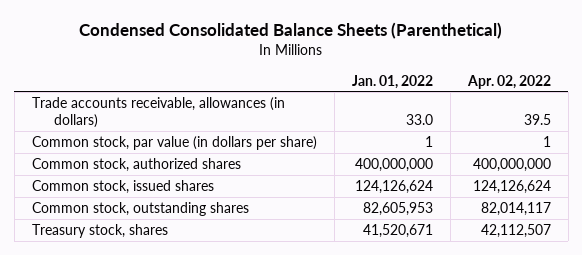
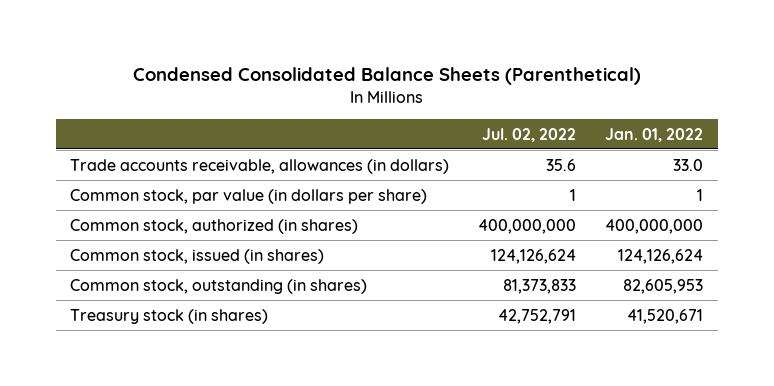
- | Jan. 01, 2022 | Apr. 02, 2022
+ | Jul. 02, 2022 | Jan. 01, 2022
- Common stock, authorized shares | 400,000,000 | 400,000,000
- Common stock, issued shares | 124,126,624 | 124,126,624
- Common stock, outstanding shares | 82,605,953 | 82,014,117
- Treasury stock, shares | 41,520,671 | 42,112,507
+ Common stock, authorized (in shares) | 400,000,000 | 400,000,000
+ Common stock, issued (in shares) | 124,126,624 | 124,126,624
+ Common stock, outstanding (in shares) | 81,373,833 | 82,605,953
+ Treasury stock (in shares) | 42,752,791 | 41,520,671

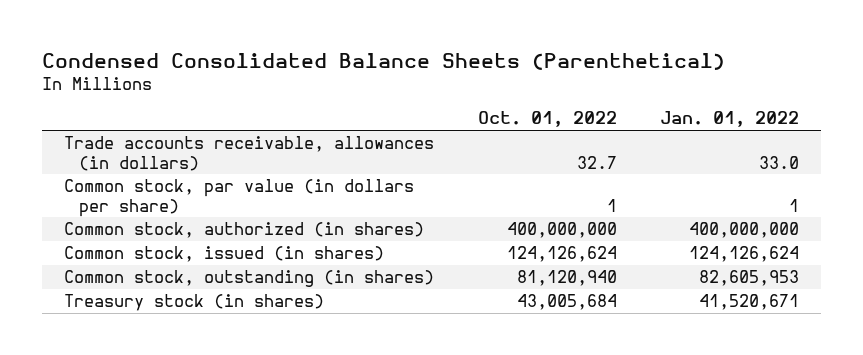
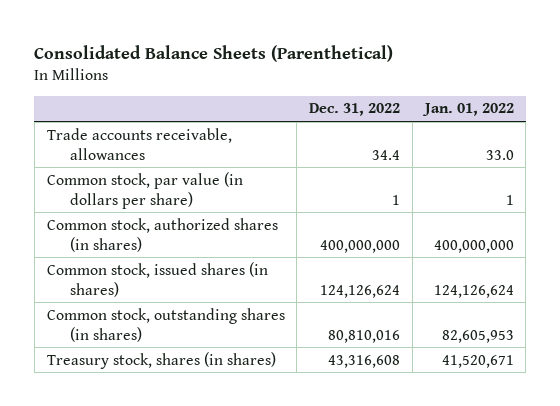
- Condensed Consolidated Balance Sheets (Parenthetical)
+ Consolidated Balance Sheets (Parenthetical)
- | Oct. 01, 2022 | Jan. 01, 2022
+ | Dec. 31, 2022 | Jan. 01, 2022
- Trade accounts receivable, allowances (in dollars) | 32.7 | 33.0
+ Trade accounts receivable, allowances | 34.4 | 33.0
- Common stock, authorized (in shares) | 400,000,000 | 400,000,000
- Common stock, issued (in shares) | 124,126,624 | 124,126,624
- Common stock, outstanding (in shares) | 81,120,940 | 82,605,953
- Treasury stock (in shares) | 43,005,684 | 41,520,671
+ Common stock, authorized shares (in shares) | 400,000,000 | 400,000,000
+ Common stock, issued shares (in shares) | 124,126,624 | 124,126,624
+ Common stock, outstanding shares (in shares) | 80,810,016 | 82,605,953
+ Treasury stock, shares (in shares) | 43,316,608 | 41,520,671

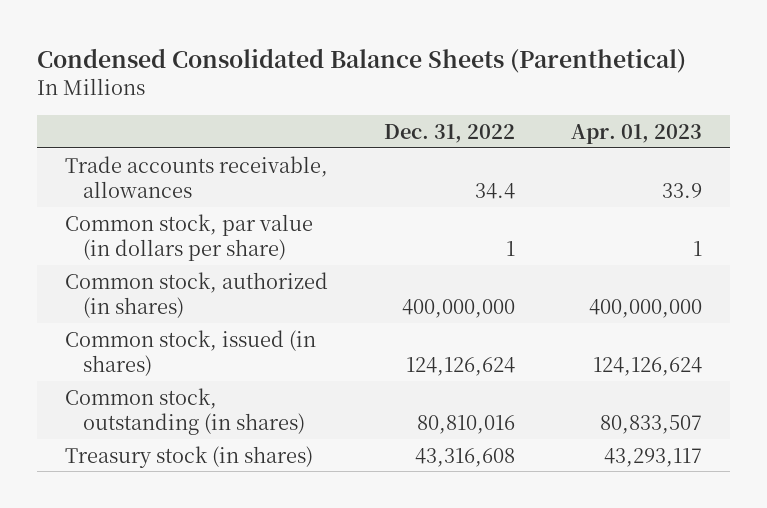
- Consolidated Balance Sheets (Parenthetical)
+ Condensed Consolidated Balance Sheets (Parenthetical)
- | Dec. 31, 2022 | Jan. 01, 2022
+ | Dec. 31, 2022 | Apr. 01, 2023
- Common stock, authorized shares (in shares) | 400,000,000 | 400,000,000
- Common stock, issued shares (in shares) | 124,126,624 | 124,126,624
- Common stock, outstanding shares (in shares) | 80,810,016 | 82,605,953
- Treasury stock, shares (in shares) | 43,316,608 | 41,520,671
+ Common stock, authorized (in shares) | 400,000,000 | 400,000,000
+ Common stock, issued (in shares) | 124,126,624 | 124,126,624
+ Common stock, outstanding (in shares) | 80,810,016 | 80,833,507
+ Treasury stock (in shares) | 43,316,608 | 43,293,117

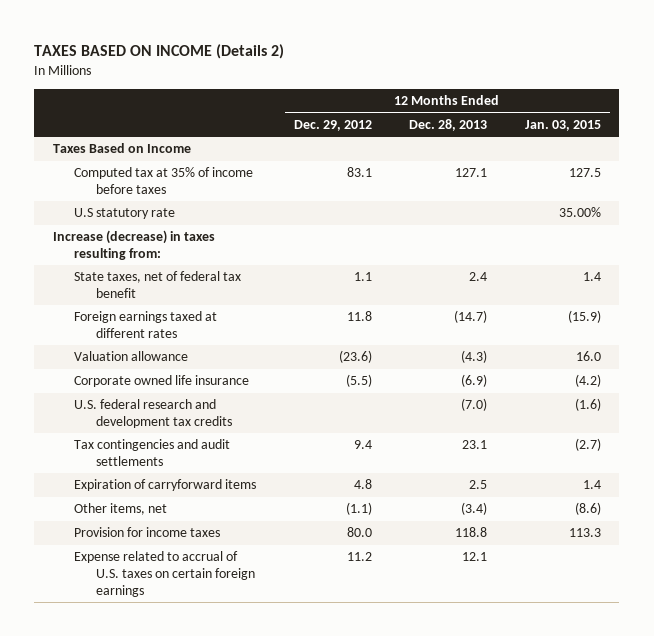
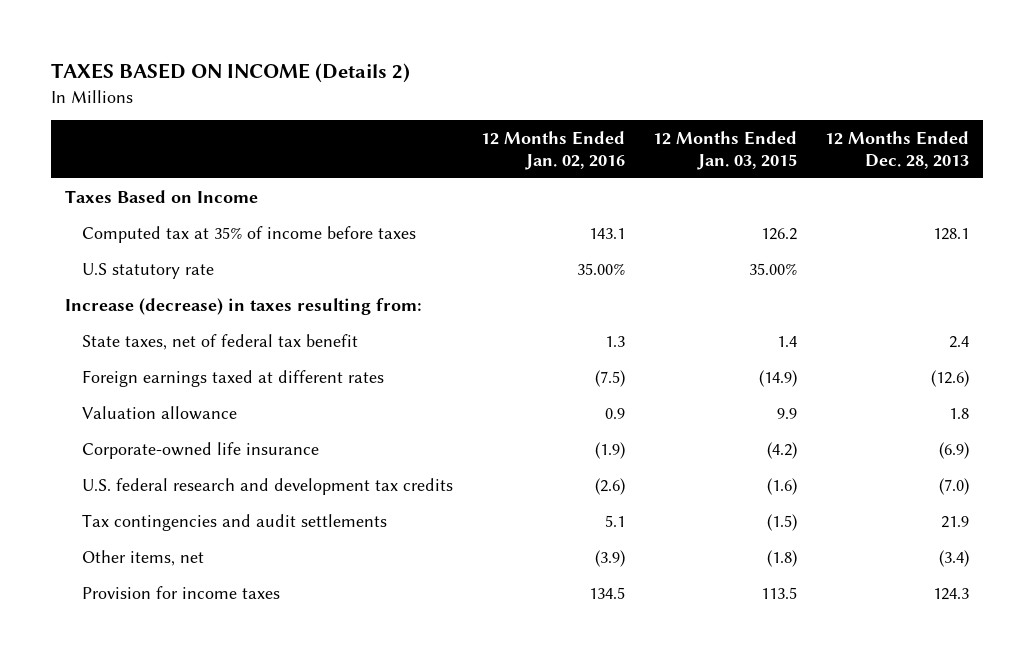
- | 12 Months Ended Dec. 29, 2012 | 12 Months Ended Dec. 28, 2013 | 12 Months Ended Jan. 03, 2015
+ | 12 Months Ended Jan. 02, 2016 | 12 Months Ended Jan. 03, 2015 | 12 Months Ended Dec. 28, 2013
- Computed tax at 35% of income before taxes | 83.1 | 127.1 | 127.5
+ Computed tax at 35% of income before taxes | 143.1 | 126.2 | 128.1
- Foreign earnings taxed at different rates | 11.8 | (14.7) | (15.9)
- Valuation allowance | (23.6) | (4.3) | 16.0
- Corporate owned life insurance | (5.5) | (6.9) | (4.2)
+ Foreign earnings taxed at different rates | (7.5) | (14.9) | (12.6)
+ Valuation allowance | 0.9 | 9.9 | 1.8
+ Corporate-owned life insurance | (1.9) | (4.2) | (6.9)
- Tax contingencies and audit settlements | 9.4 | 23.1 | (2.7)
- Expiration of carryforward items | 4.8 | 2.5 | 1.4
- Other items, net | (1.1) | (3.4) | (8.6)
- Provision for income taxes | 80.0 | 118.8 | 113.3
- Expense related to accrual of U.S. taxes on certain foreign earnings | 11.2 | 12.1 |
+ Tax contingencies and audit settlements | 5.1 | (1.5) | 21.9
+ Other items, net | (3.9) | (1.8) | (3.4)
+ Provision for income taxes | 134.5 | 113.5 | 124.3

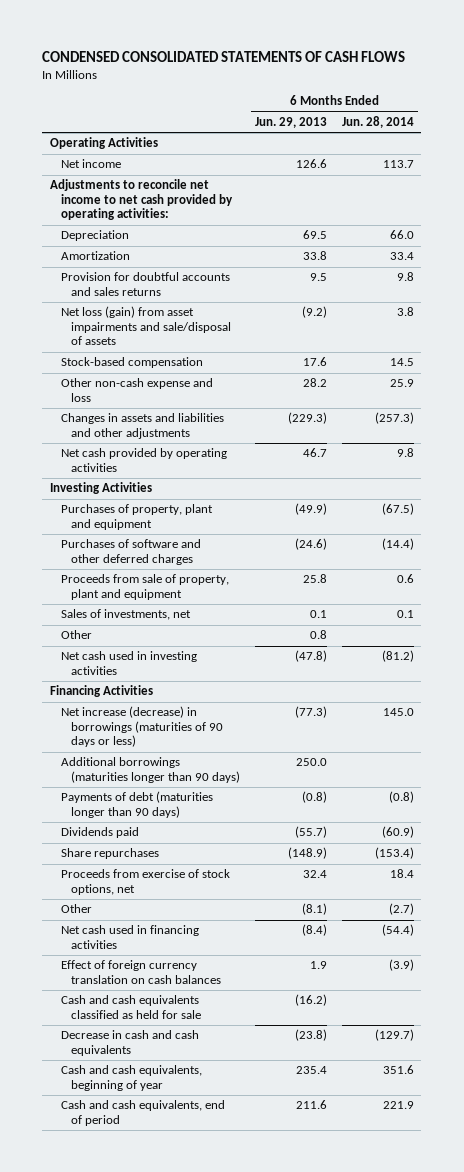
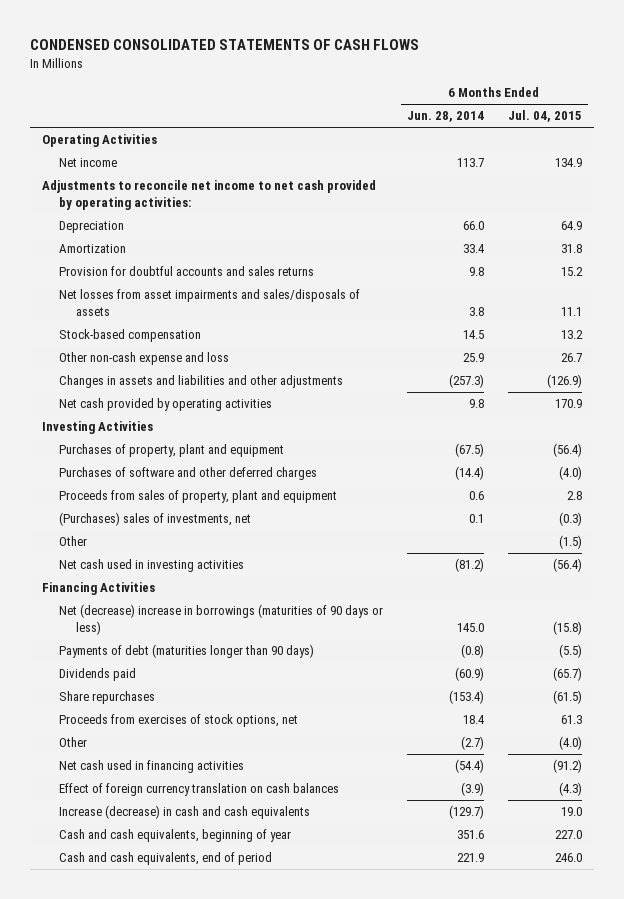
- | 6 Months Ended Jun. 29, 2013 | 6 Months Ended Jun. 28, 2014
+ | 6 Months Ended Jun. 28, 2014 | 6 Months Ended Jul. 04, 2015
- Net loss (gain) from asset impairments and sale/disposal of assets | (9.2) | 3.8
+ Net losses from asset impairments and sales/disposals of assets | 3.8 | 11.1
- Proceeds from sale of property, plant and equipment | 25.8 | 0.6
- Sales of investments, net | 0.1 | 0.1
+ Proceeds from sales of property, plant and equipment | 0.6 | 2.8
+ (Purchases) sales of investments, net | 0.1 | (0.3)
- Net increase (decrease) in borrowings (maturities of 90 days or less) | (77.3) | 145.0
- Additional borrowings (maturities longer than 90 days) | 250.0 |
+ Net (decrease) increase in borrowings (maturities of 90 days or less) | 145.0 | (15.8)
- Proceeds from exercise of stock options, net | 32.4 | 18.4
+ Proceeds from exercises of stock options, net | 18.4 | 61.3
- Cash and cash equivalents classified as held for sale | (16.2) |
- Decrease in cash and cash equivalents | (23.8) | (129.7)
+ Increase (decrease) in cash and cash equivalents | (129.7) | 19.0

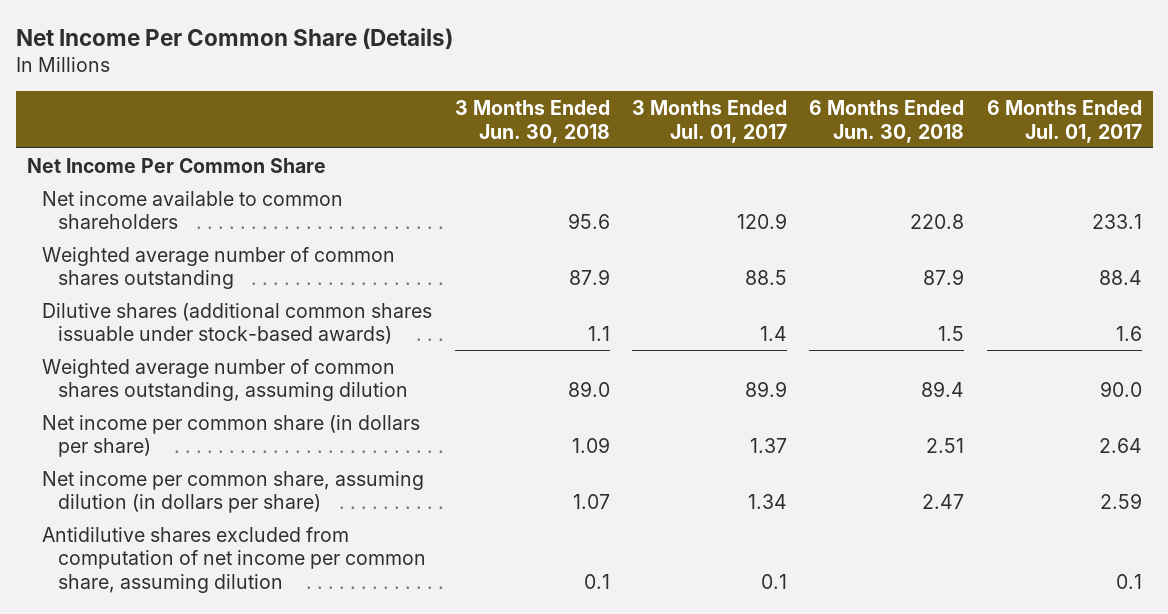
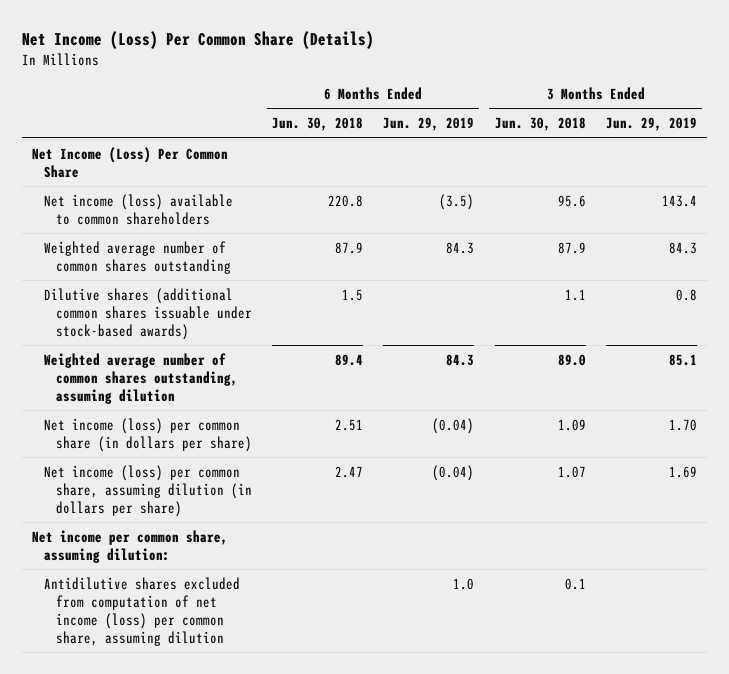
- Net Income Per Common Share (Details)
+ Net Income (Loss) Per Common Share (Details)
- | 3 Months Ended Jun. 30, 2018 | 3 Months Ended Jul. 01, 2017 | 6 Months Ended Jun. 30, 2018 | 6 Months Ended Jul. 01, 2017
+ | 6 Months Ended Jun. 30, 2018 | 6 Months Ended Jun. 29, 2019 | 3 Months Ended Jun. 30, 2018 | 3 Months Ended Jun. 29, 2019
- Net Income Per Common Share
- Net income available to common shareholders | 95.6 | 120.9 | 220.8 | 233.1
+ Net Income (Loss) Per Common Share
+ Net income (loss) available to common shareholders | 220.8 | (3.5) | 95.6 | 143.4
- Net income per common share (in dollars per share) | 1.09 | 1.37 | 2.51 | 2.64
- Net income per common share, assuming dilution (in dollars per share) | 1.07 | 1.34 | 2.47 | 2.59
- Antidilutive shares excluded from computation of net income per common share, assuming dilution | 0.1 | 0.1 | | 0.1
+ Net income (loss) per common share (in dollars per share) | 2.51 | (0.04) | 1.09 | 1.70
+ Net income (loss) per common share, assuming dilution (in dollars per share) | 2.47 | (0.04) | 1.07 | 1.69
+ Net income per common share, assuming dilution:
+ Antidilutive shares excluded from computation of net income (loss) per common share, assuming dilution | | 1.0 | 0.1 |

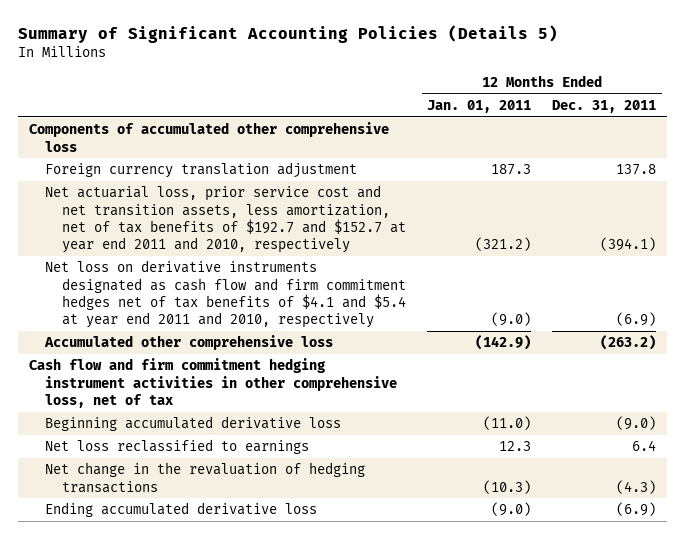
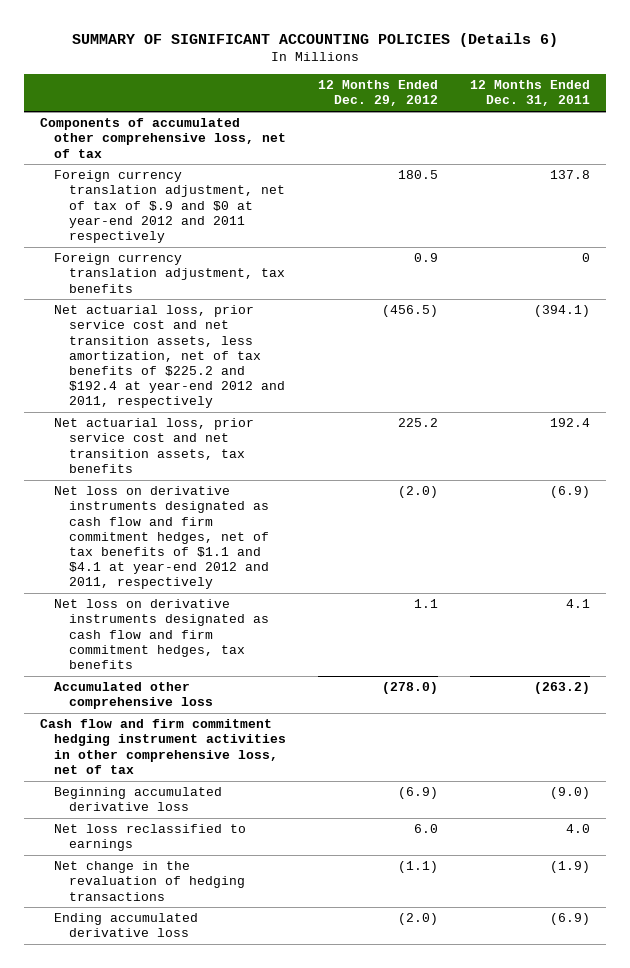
- Summary of Significant Accounting Policies (Details 5)
+ SUMMARY OF SIGNIFICANT ACCOUNTING POLICIES (Details 6)
- | 12 Months Ended Jan. 01, 2011 | 12 Months Ended Dec. 31, 2011
+ | 12 Months Ended Dec. 29, 2012 | 12 Months Ended Dec. 31, 2011
- Components of accumulated other comprehensive loss
- Foreign currency translation adjustment | 187.3 | 137.8
- Net actuarial loss, prior service cost and net transition assets, less amortization, net of tax benefits of $192.7 and $152.7 at year end 2011 and 2010, respectively | (321.2) | (394.1)
- Net loss on derivative instruments designated as cash flow and firm commitment hedges net of tax benefits of $4.1 and $5.4 at year end 2011 and 2010, respectively | (9.0) | (6.9)
+ Components of accumulated other comprehensive loss, net of tax
+ Foreign currency translation adjustment, net of tax of $.9 and $0 at year-end 2012 and 2011 respectively | 180.5 | 137.8
+ Foreign currency translation adjustment, tax benefits | 0.9 | 0
+ Net actuarial loss, prior service cost and net transition assets, less amortization, net of tax benefits of $225.2 and $192.4 at year-end 2012 and 2011, respectively | (456.5) | (394.1)
+ Net actuarial loss, prior service cost and net transition assets, tax benefits | 225.2 | 192.4
+ Net loss on derivative instruments designated as cash flow and firm commitment hedges, net of tax benefits of $1.1 and $4.1 at year-end 2012 and 2011, respectively | (2.0) | (6.9)
+ Net loss on derivative instruments designated as cash flow and firm commitment hedges, tax benefits | 1.1 | 4.1
- Net loss reclassified to earnings | 12.3 | 6.4
- Net change in the revaluation of hedging transactions | (10.3) | (4.3)
+ Net loss reclassified to earnings | 6.0 | 4.0
+ Net change in the revaluation of hedging transactions | (1.1) | (1.9)

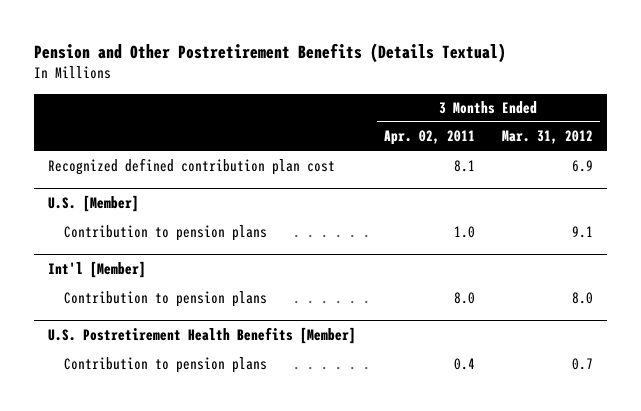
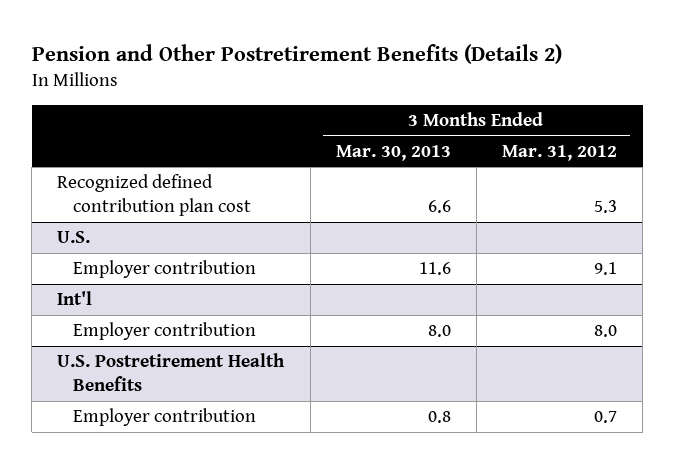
- Pension and Other Postretirement Benefits (Details Textual)
+ Pension and Other Postretirement Benefits (Details 2)
- | 3 Months Ended Apr. 02, 2011 | 3 Months Ended Mar. 31, 2012
+ | 3 Months Ended Mar. 30, 2013 | 3 Months Ended Mar. 31, 2012
- Recognized defined contribution plan cost | 8.1 | 6.9
- U.S. [Member]
- Contribution to pension plans | 1.0 | 9.1
- Int'l [Member]
- Contribution to pension plans | 8.0 | 8.0
- U.S. Postretirement Health Benefits [Member]
- Contribution to pension plans | 0.4 | 0.7
+ Recognized defined contribution plan cost | 6.6 | 5.3
+ U.S.
+ Employer contribution | 11.6 | 9.1
+ Int'l
+ Employer contribution | 8.0 | 8.0
+ U.S. Postretirement Health Benefits
+ Employer contribution | 0.8 | 0.7

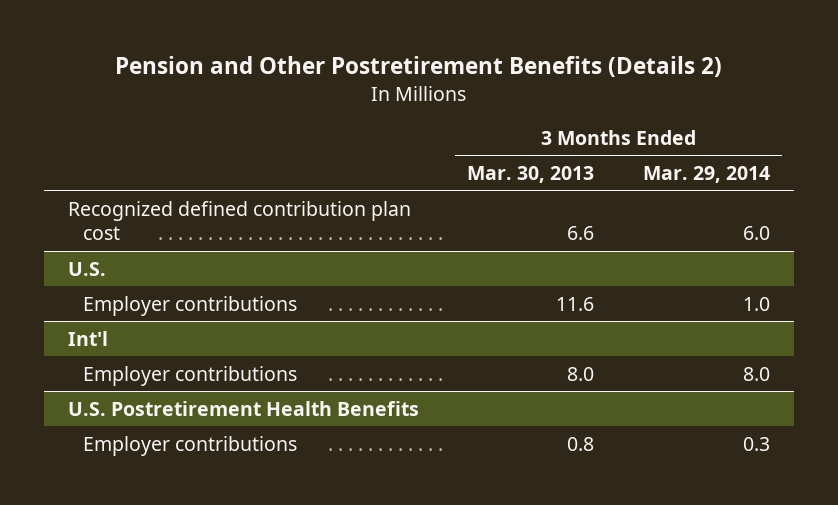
- | 3 Months Ended Mar. 30, 2013 | 3 Months Ended Mar. 31, 2012
+ | 3 Months Ended Mar. 30, 2013 | 3 Months Ended Mar. 29, 2014
@ U.S.
- Employer contribution | 11.6 | 9.1
+ Employer contributions | 11.6 | 1.0
@ Int'l
- Employer contribution | 8.0 | 8.0
+ Employer contributions | 8.0 | 8.0
@ U.S. Postretirement Health Benefits
- Employer contribution | 0.8 | 0.7
+ Employer contributions | 0.8 | 0.3

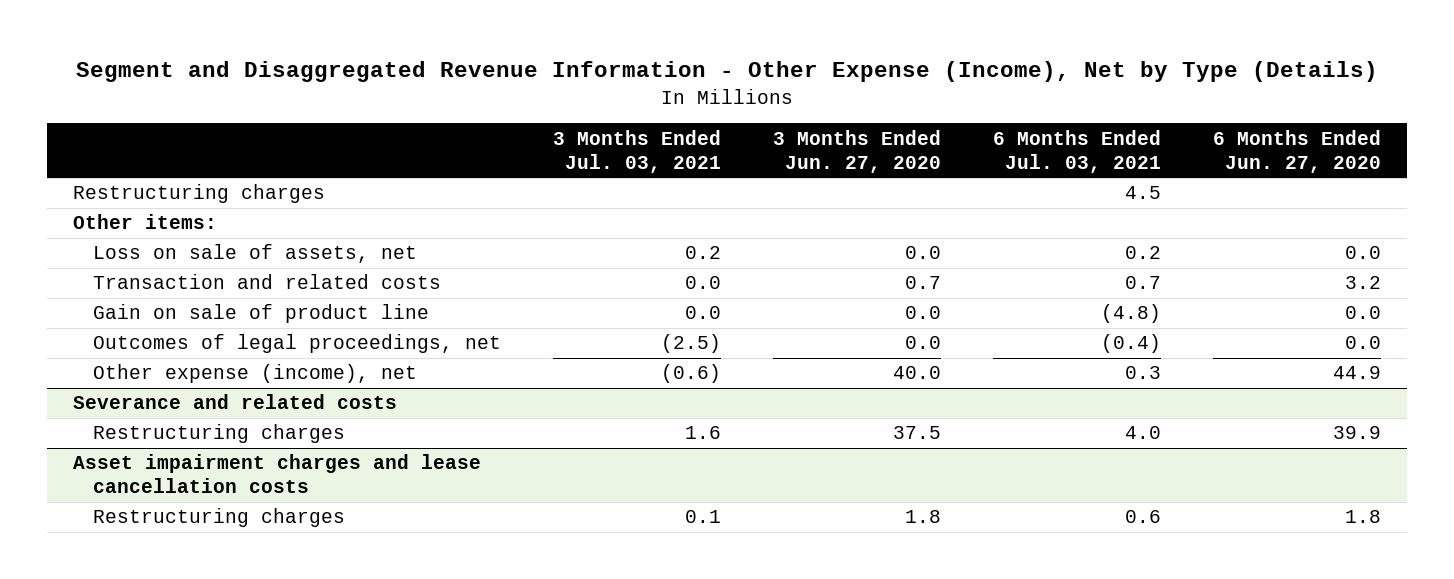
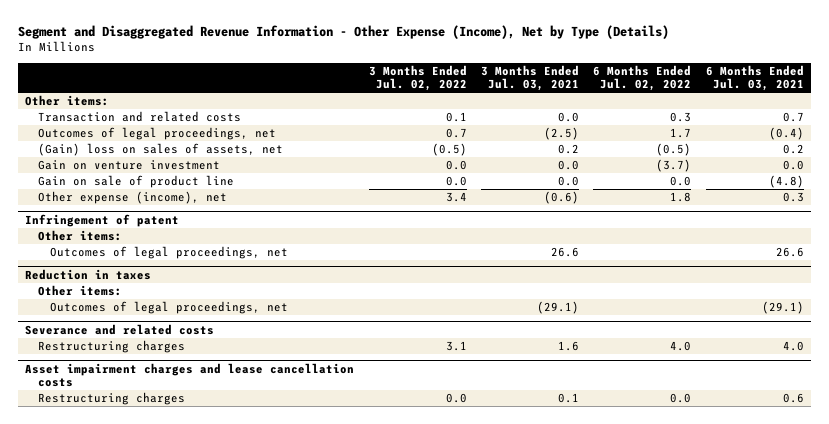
- | 3 Months Ended Jul. 03, 2021 | 3 Months Ended Jun. 27, 2020 | 6 Months Ended Jul. 03, 2021 | 6 Months Ended Jun. 27, 2020
+ | 3 Months Ended Jul. 02, 2022 | 3 Months Ended Jul. 03, 2021 | 6 Months Ended Jul. 02, 2022 | 6 Months Ended Jul. 03, 2021
- Restructuring charges | | | 4.5 |
- Loss on sale of assets, net | 0.2 | 0.0 | 0.2 | 0.0
+ (Gain) loss on sales of assets, net | (0.5) | 0.2 | (0.5) | 0.2
+ Gain on venture investment | 0.0 | 0.0 | (3.7) | 0.0
moved down: Gain on sale of product line | 0.0 | 0.0 | 0.0 | (4.8)
+ Infringement of patent
+ Other items:
+ Outcomes of legal proceedings, net | | 26.6 | | 26.6
+ Reduction in taxes
+ Other items:
+ Outcomes of legal proceedings, net | | (29.1) | | (29.1)

